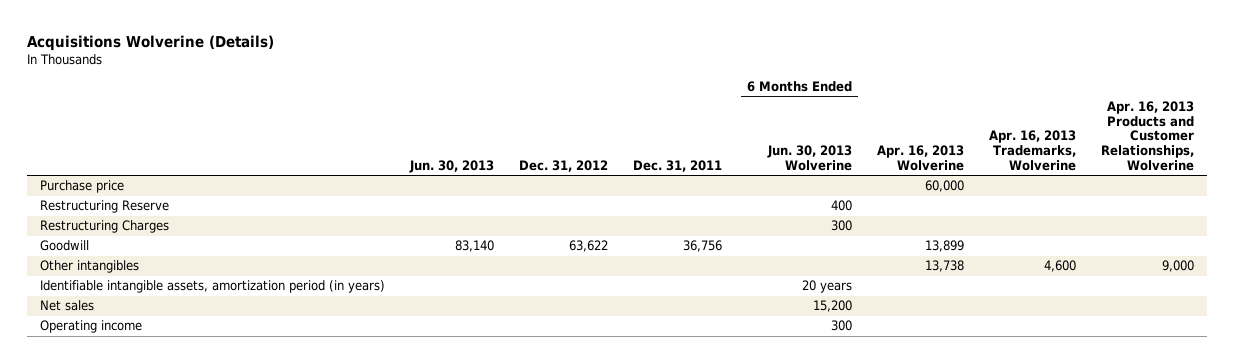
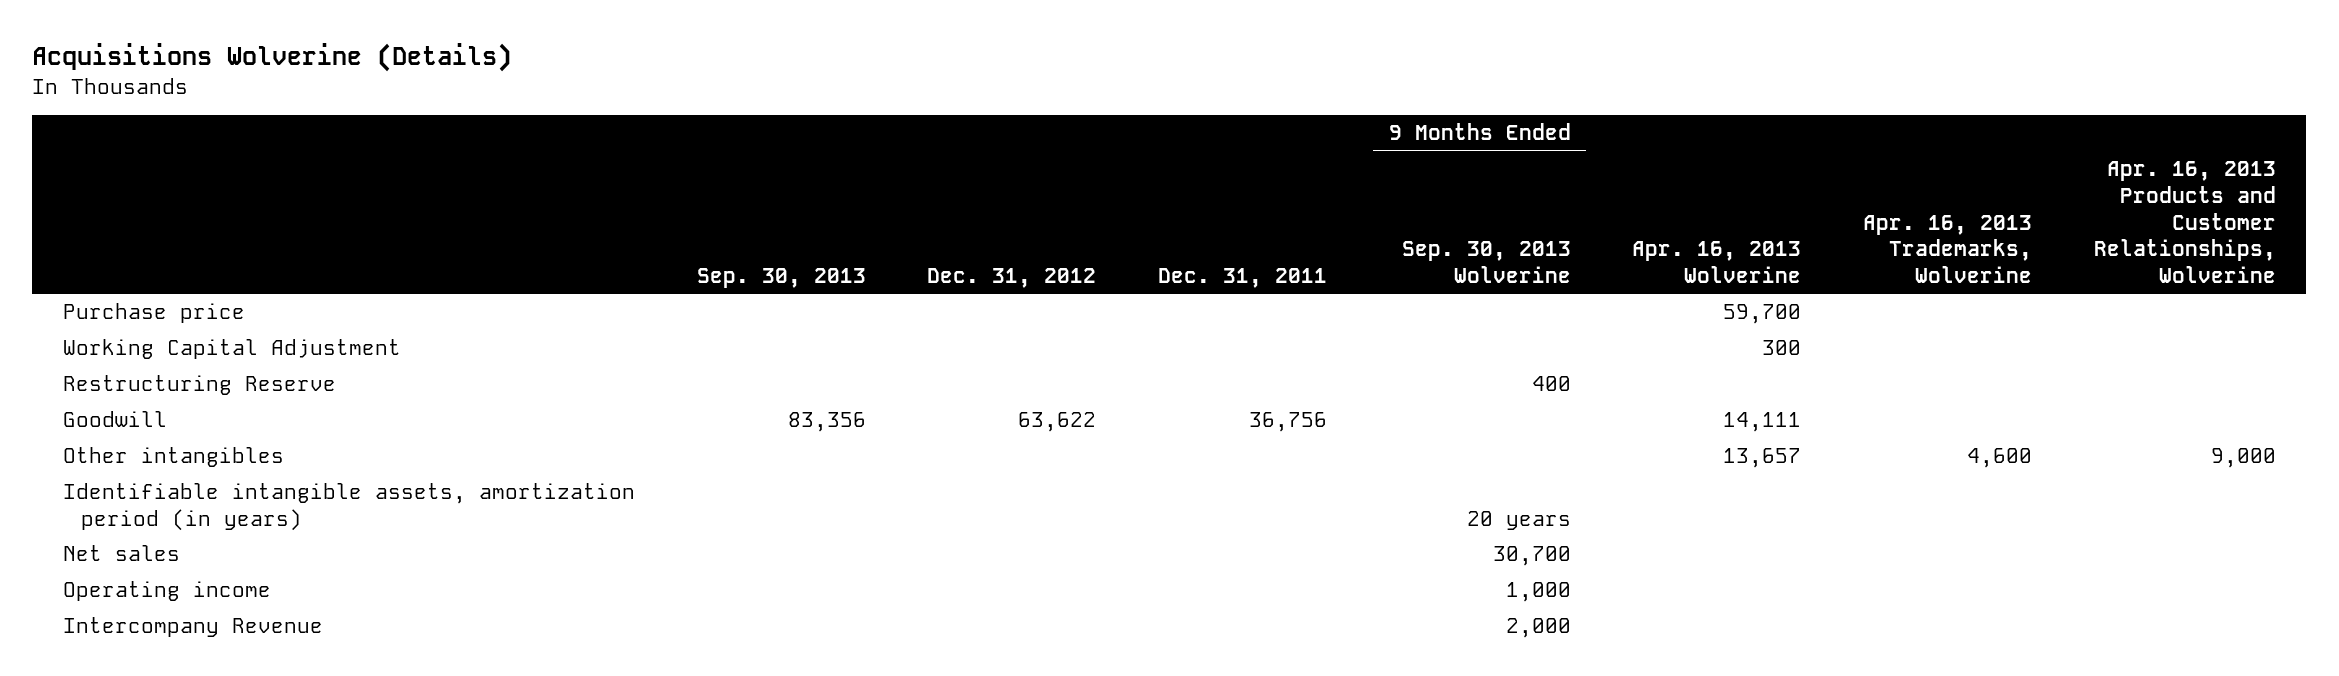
- | Jun. 30, 2013 | Dec. 31, 2012 | Dec. 31, 2011 | 6 Months Ended Jun. 30, 2013 Wolverine | Apr. 16, 2013 Wolverine | Apr. 16, 2013 Trademarks, Wolverine | Apr. 16, 2013 Products and Customer Relationships, Wolverine
+ | Sep. 30, 2013 | Dec. 31, 2012 | Dec. 31, 2011 | 9 Months Ended Sep. 30, 2013 Wolverine | Apr. 16, 2013 Wolverine | Apr. 16, 2013 Trademarks, Wolverine | Apr. 16, 2013 Products and Customer Relationships, Wolverine
- Purchase price | | | | | 60,000 | |
+ Purchase price | | | | | 59,700 | |
+ Working Capital Adjustment | | | | | 300 | |
- Restructuring Charges | | | | 300 | | |
- Goodwill | 83,140 | 63,622 | 36,756 | | 13,899 | |
- Other intangibles | | | | | 13,738 | 4,600 | 9,000
+ Goodwill | 83,356 | 63,622 | 36,756 | | 14,111 | |
+ Other intangibles | | | | | 13,657 | 4,600 | 9,000
+ Intercompany Revenue | | | | 2,000 | | |

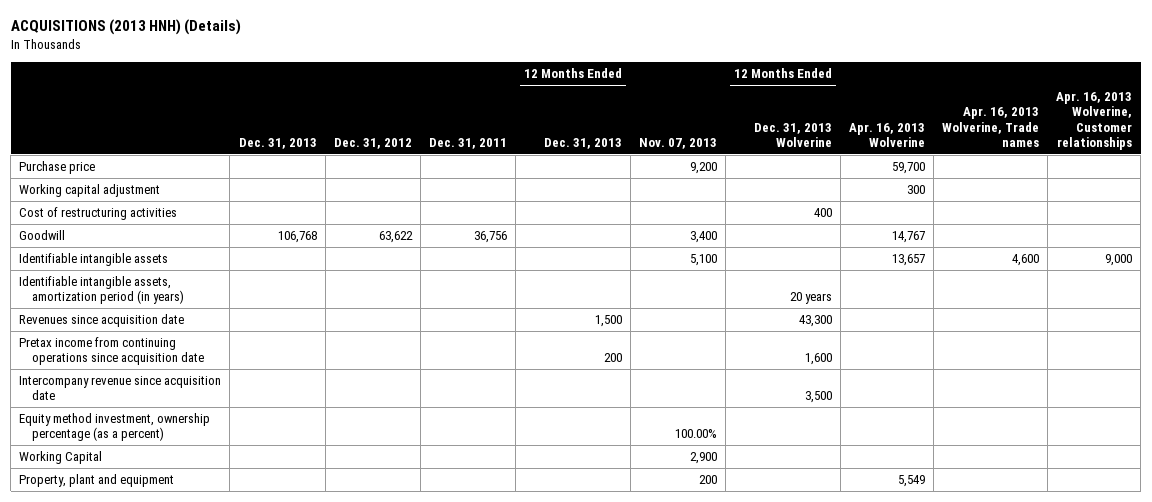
- Acquisitions Wolverine (Details)
+ ACQUISITIONS (2013 HNH) (Details)
- | Sep. 30, 2013 | Dec. 31, 2012 | Dec. 31, 2011 | 9 Months Ended Sep. 30, 2013 Wolverine | Apr. 16, 2013 Wolverine | Apr. 16, 2013 Trademarks, Wolverine | Apr. 16, 2013 Products and Customer Relationships, Wolverine
+ | Dec. 31, 2013 | Dec. 31, 2012 | Dec. 31, 2011 | 12 Months Ended Dec. 31, 2013 | Nov. 07, 2013 | 12 Months Ended Dec. 31, 2013 Wolverine | Apr. 16, 2013 Wolverine | Apr. 16, 2013 Wolverine, Trade names | Apr. 16, 2013 Wolverine, Customer relationships
- Working Capital Adjustment | | | | | 300 | |
- Restructuring Reserve | | | | 400 | | |
- Goodwill | 83,356 | 63,622 | 36,756 | | 14,111 | |
- Other intangibles | | | | | 13,657 | 4,600 | 9,000
+ Working capital adjustment | | | | | | | 300 | |
+ Cost of restructuring activities | | | | | | 400 | | |
+ Goodwill | 106,768 | 63,622 | 36,756 | | 3,400 | | 14,767 | |
+ Identifiable intangible assets | | | | | 5,100 | | 13,657 | 4,600 | 9,000
- Net sales | | | | 30,700 | | |
- Operating income | | | | 1,000 | | |
- Intercompany Revenue | | | | 2,000 | | |
+ Revenues since acquisition date | | | | 1,500 | | 43,300 | | |
+ Pretax income from continuing operations since acquisition date | | | | 200 | | 1,600 | | |
+ Intercompany revenue since acquisition date | | | | | | 3,500 | | |
+ Equity method investment, ownership percentage (as a percent) | | | | | 100.00% | | | |
+ Working Capital | | | | | 2,900 | | | |
+ Property, plant and equipment | | | | | 200 | | 5,549 | |

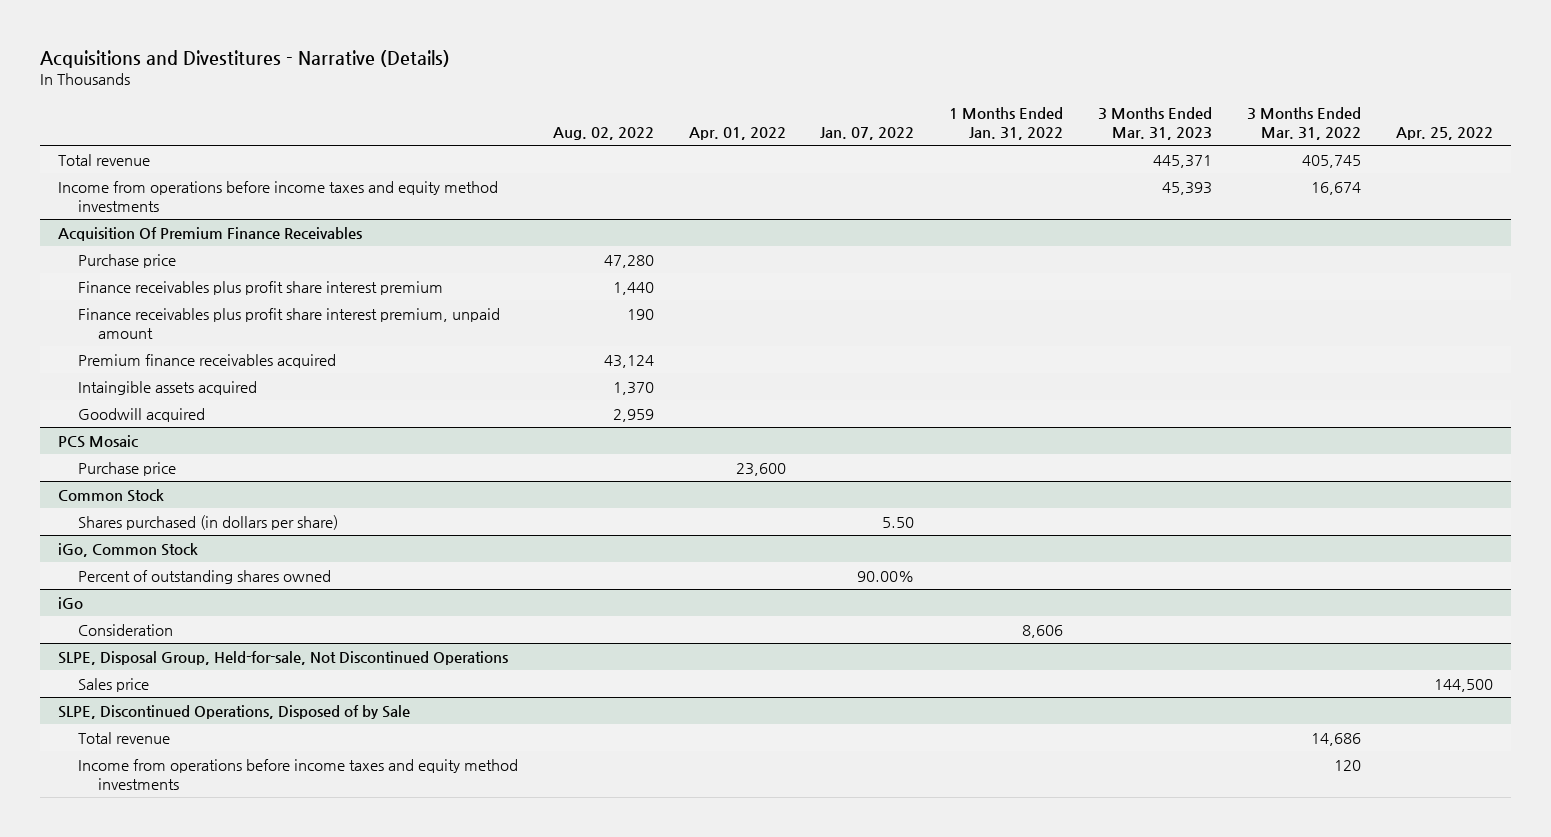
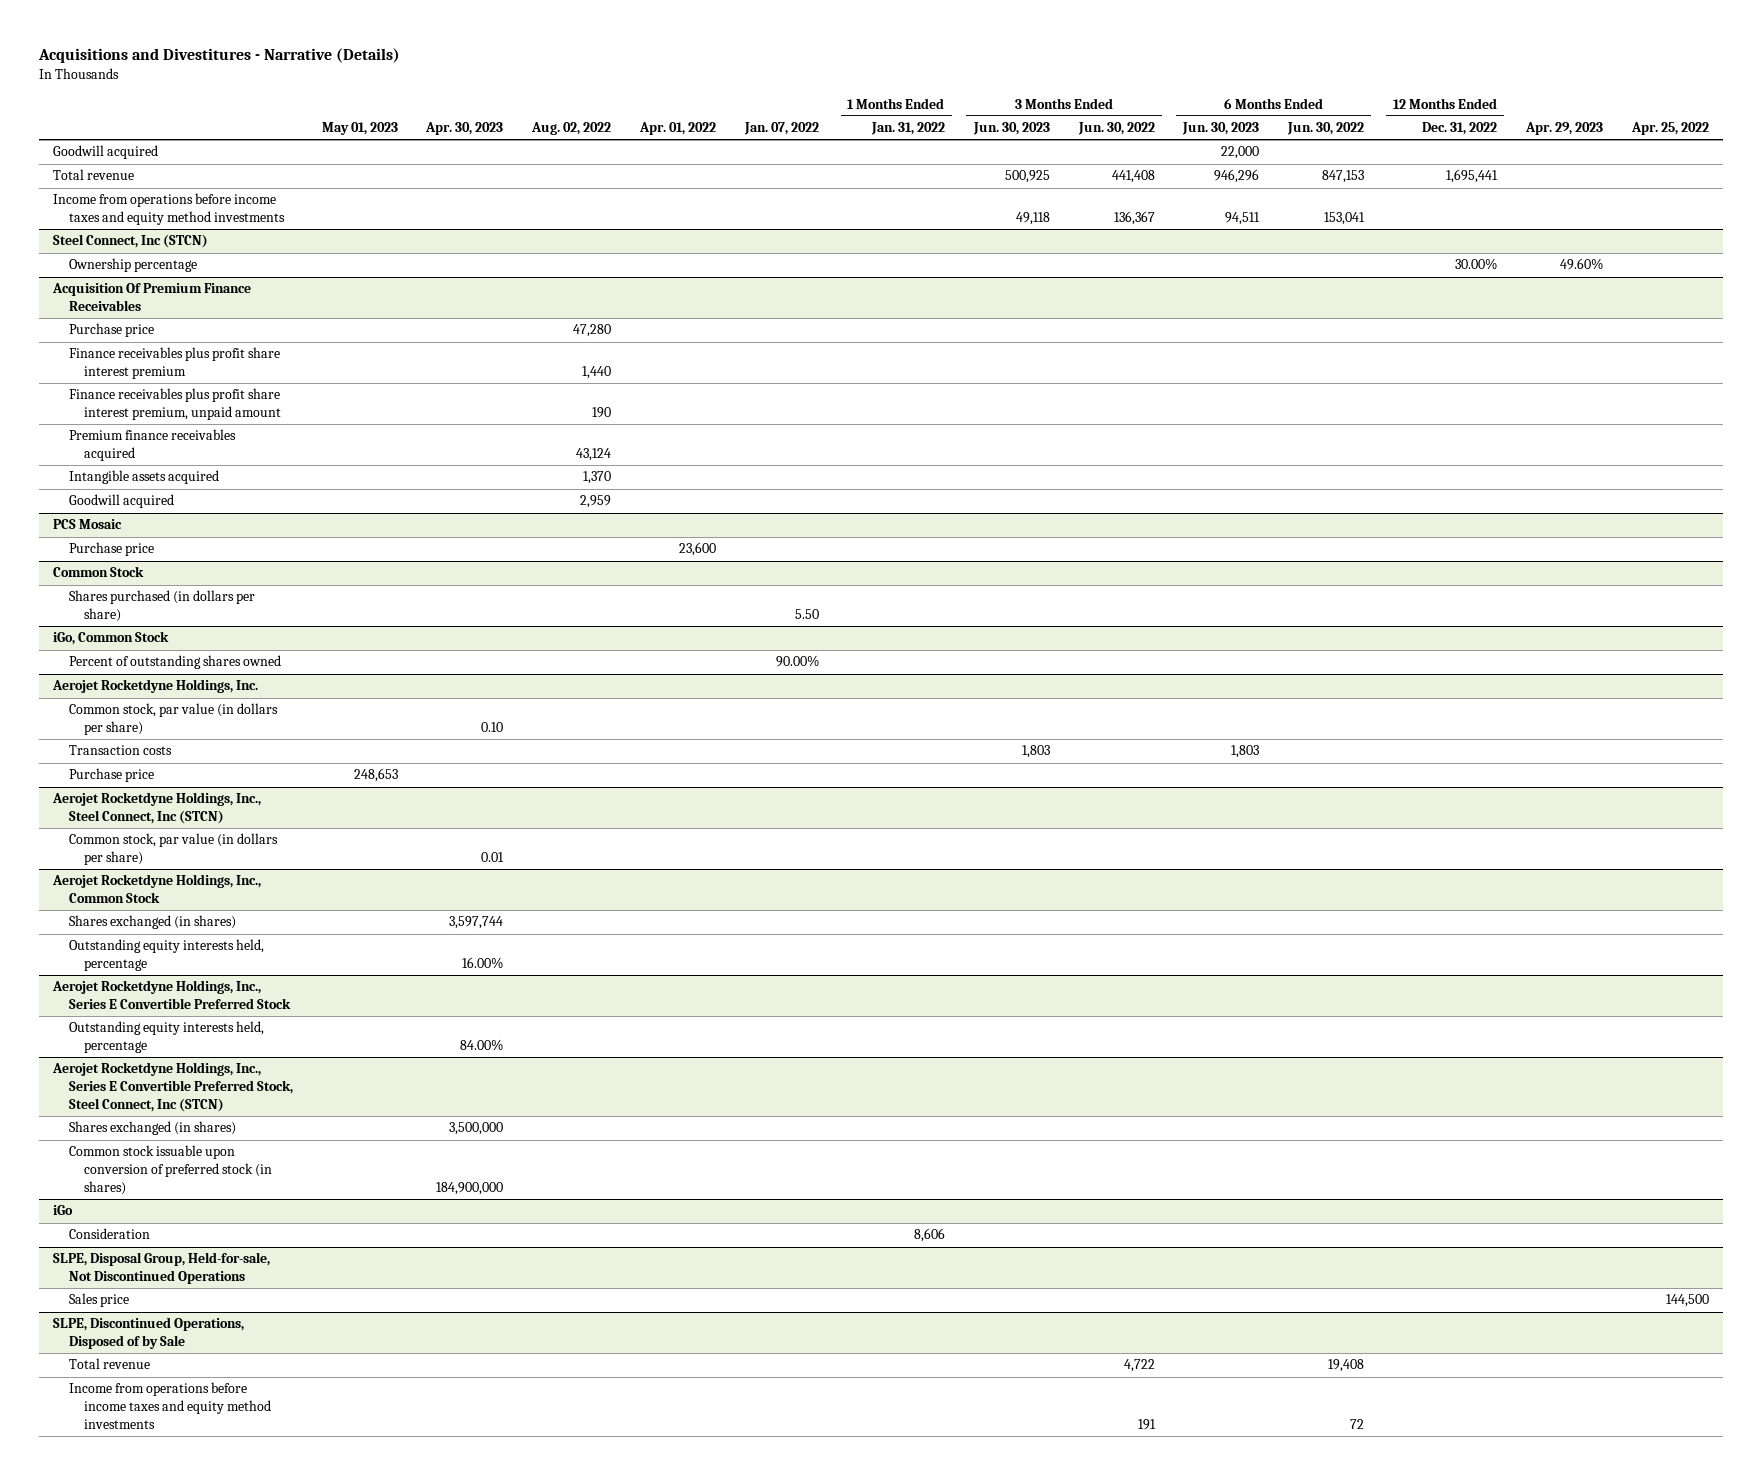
- | Aug. 02, 2022 | Apr. 01, 2022 | Jan. 07, 2022 | 1 Months Ended Jan. 31, 2022 | 3 Months Ended Mar. 31, 2023 | 3 Months Ended Mar. 31, 2022 | Apr. 25, 2022
+ | May 01, 2023 | Apr. 30, 2023 | Aug. 02, 2022 | Apr. 01, 2022 | Jan. 07, 2022 | 1 Months Ended Jan. 31, 2022 | 3 Months Ended Jun. 30, 2023 | 3 Months Ended Jun. 30, 2022 | 6 Months Ended Jun. 30, 2023 | 6 Months Ended Jun. 30, 2022 | 12 Months Ended Dec. 31, 2022 | Apr. 29, 2023 | Apr. 25, 2022
+ Goodwill acquired | | | | | | | | | 22,000 | | | |
+ Steel Connect, Inc (STCN)
+ Ownership percentage | | | | | | | | | | | 30.00% | 49.60% |
@ Acquisition Of Premium Finance Receivables
- Intaingible assets acquired | 1,370 | | | | | |
+ Intangible assets acquired | | | 1,370 | | | | | | | | | |
+ Aerojet Rocketdyne Holdings, Inc.
+ Common stock, par value (in dollars per share) | | 0.10 | | | | | | | | | | |
+ Transaction costs | | | | | | | 1,803 | | 1,803 | | | |
+ Purchase price | 248,653 | | | | | | | | | | | |
+ Aerojet Rocketdyne Holdings, Inc., Steel Connect, Inc (STCN)
+ Common stock, par value (in dollars per share) | | 0.01 | | | | | | | | | | |
+ Aerojet Rocketdyne Holdings, Inc., Common Stock
+ Shares exchanged (in shares) | | 3,597,744 | | | | | | | | | | |
+ Outstanding equity interests held, percentage | | 16.00% | | | | | | | | | | |
+ Aerojet Rocketdyne Holdings, Inc., Series E Convertible Preferred Stock
+ Outstanding equity interests held, percentage | | 84.00% | | | | | | | | | | |
+ Aerojet Rocketdyne Holdings, Inc., Series E Convertible Preferred Stock, Steel Connect, Inc (STCN)
+ Shares exchanged (in shares) | | 3,500,000 | | | | | | | | | | |
+ Common stock issuable upon conversion of preferred stock (in shares) | | 184,900,000 | | | | | | | | | | |

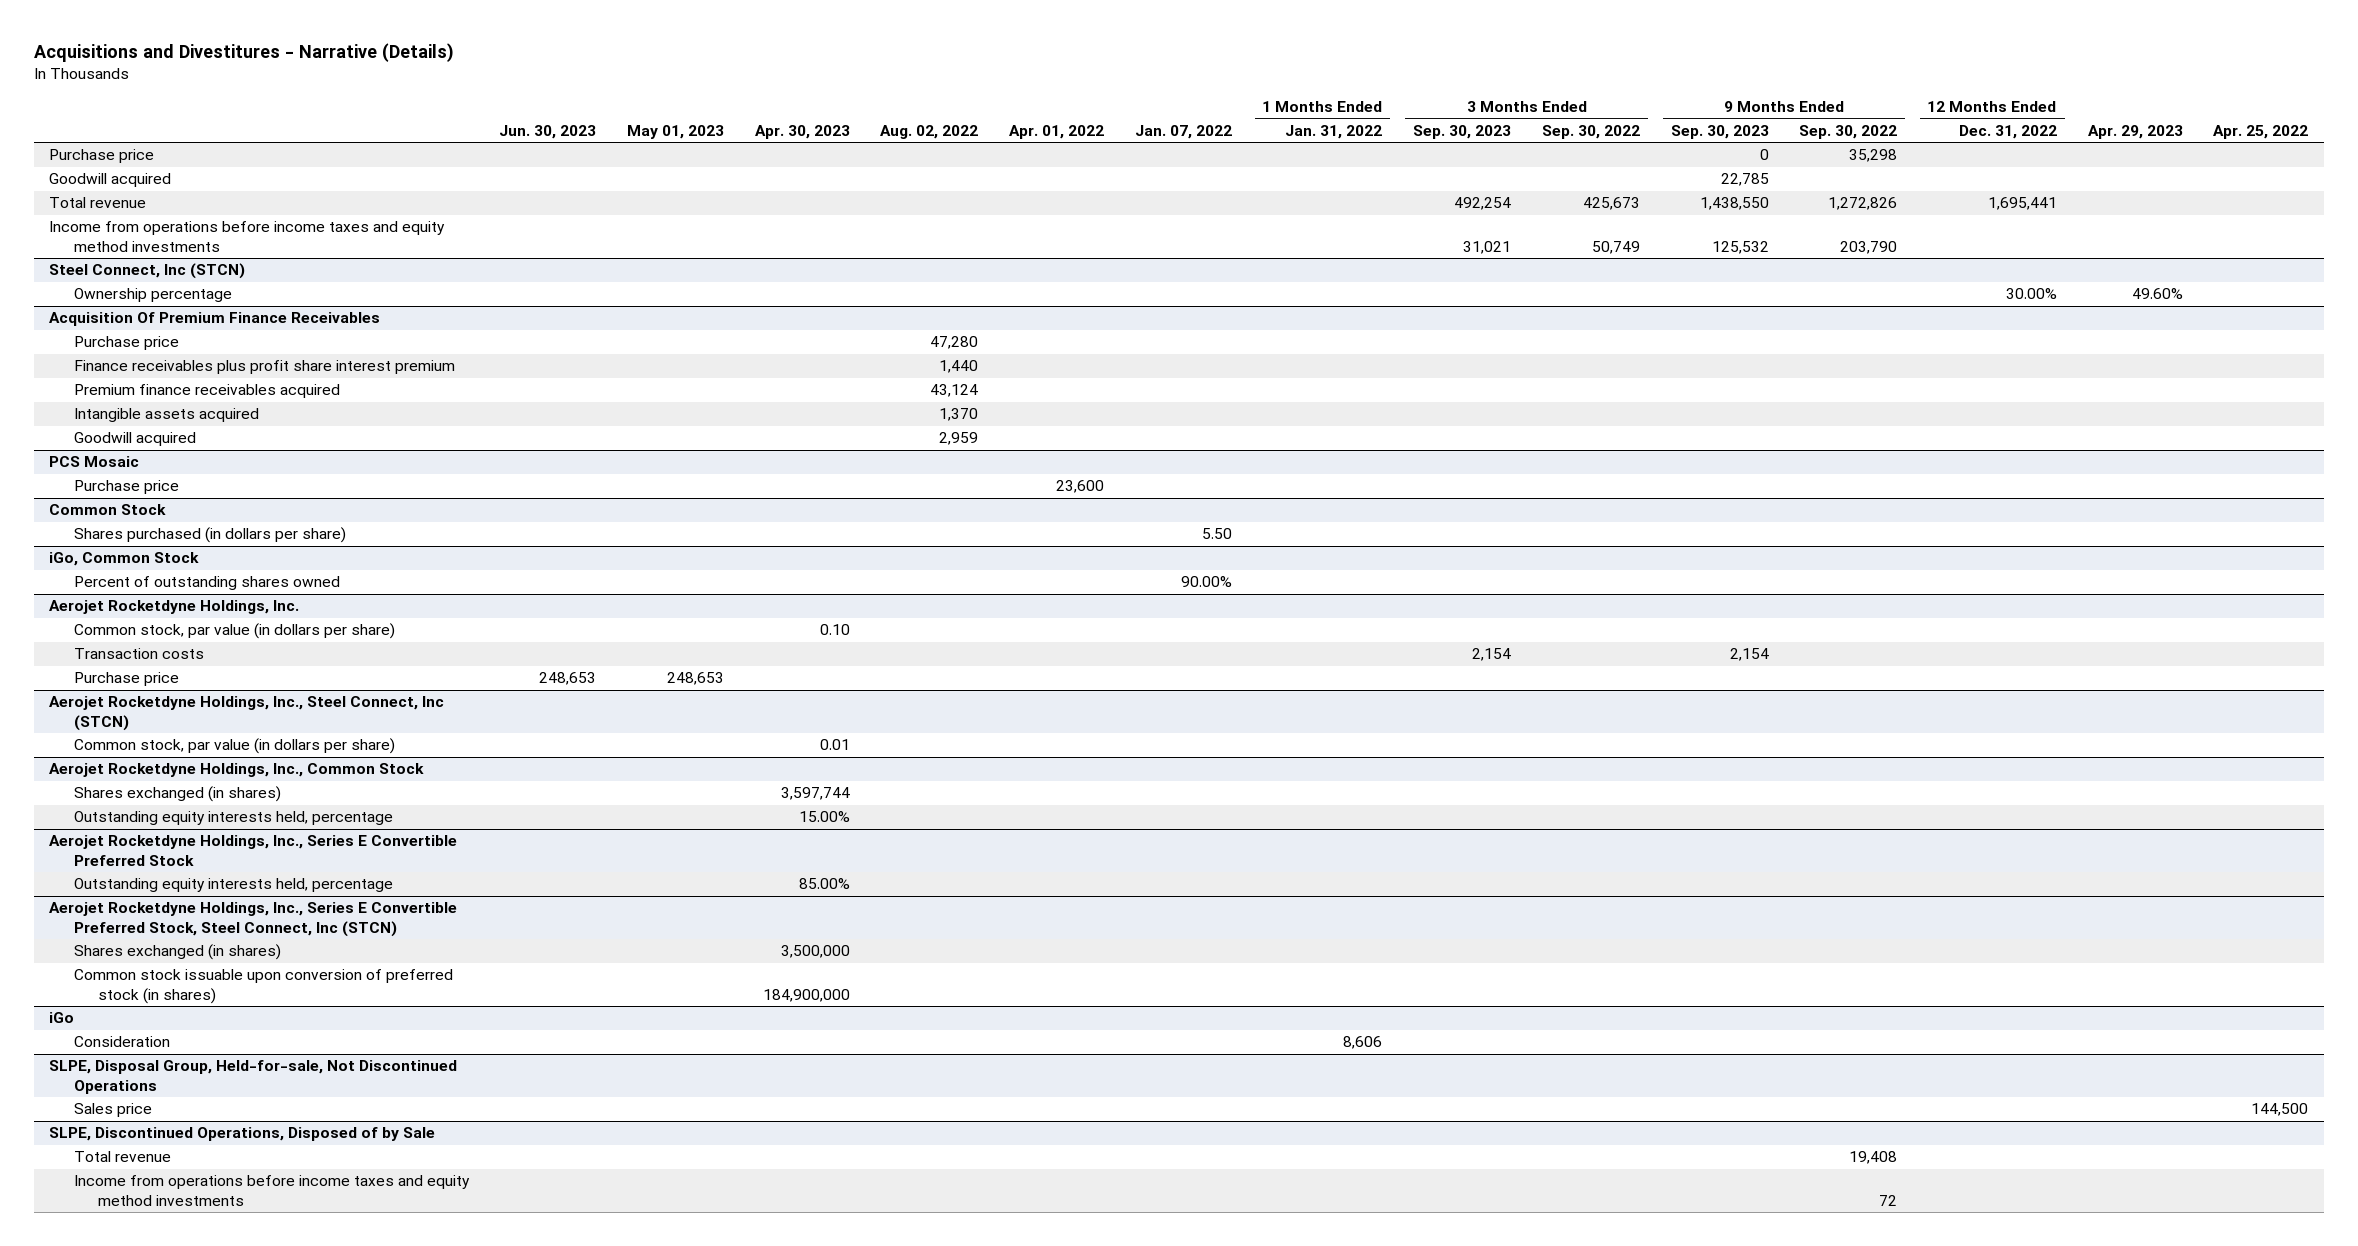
- | May 01, 2023 | Apr. 30, 2023 | Aug. 02, 2022 | Apr. 01, 2022 | Jan. 07, 2022 | 1 Months Ended Jan. 31, 2022 | 3 Months Ended Jun. 30, 2023 | 3 Months Ended Jun. 30, 2022 | 6 Months Ended Jun. 30, 2023 | 6 Months Ended Jun. 30, 2022 | 12 Months Ended Dec. 31, 2022 | Apr. 29, 2023 | Apr. 25, 2022
+ | Jun. 30, 2023 | May 01, 2023 | Apr. 30, 2023 | Aug. 02, 2022 | Apr. 01, 2022 | Jan. 07, 2022 | 1 Months Ended Jan. 31, 2022 | 3 Months Ended Sep. 30, 2023 | 3 Months Ended Sep. 30, 2022 | 9 Months Ended Sep. 30, 2023 | 9 Months Ended Sep. 30, 2022 | 12 Months Ended Dec. 31, 2022 | Apr. 29, 2023 | Apr. 25, 2022
+ Purchase price | | | | | | | | | | 0 | 35,298 | | |
@ Acquisition Of Premium Finance Receivables
- Finance receivables plus profit share interest premium, unpaid amount | | | 190 | | | | | | | | | |
@ Aerojet Rocketdyne Holdings, Inc., Common Stock
- Outstanding equity interests held, percentage | | 16.00% | | | | | | | | | | |
+ Outstanding equity interests held, percentage | | | 15.00% | | | | | | | | | | |
@ Aerojet Rocketdyne Holdings, Inc., Series E Convertible Preferred Stock
- Outstanding equity interests held, percentage | | 84.00% | | | | | | | | | | |
+ Outstanding equity interests held, percentage | | | 85.00% | | | | | | | | | | |

